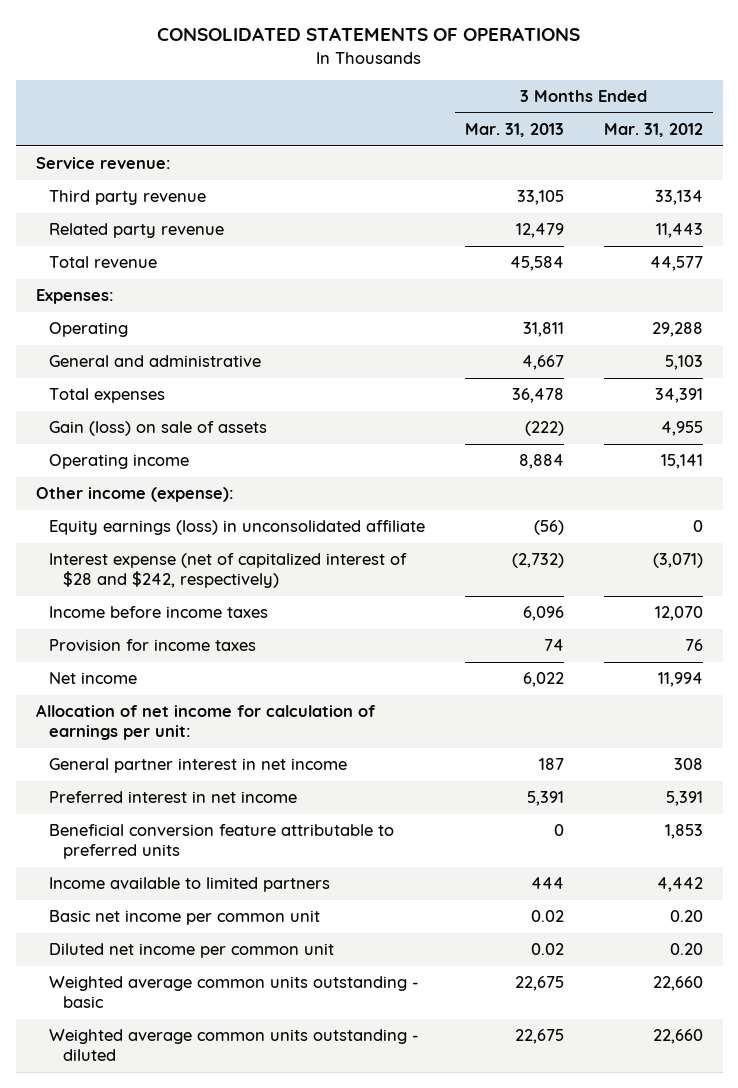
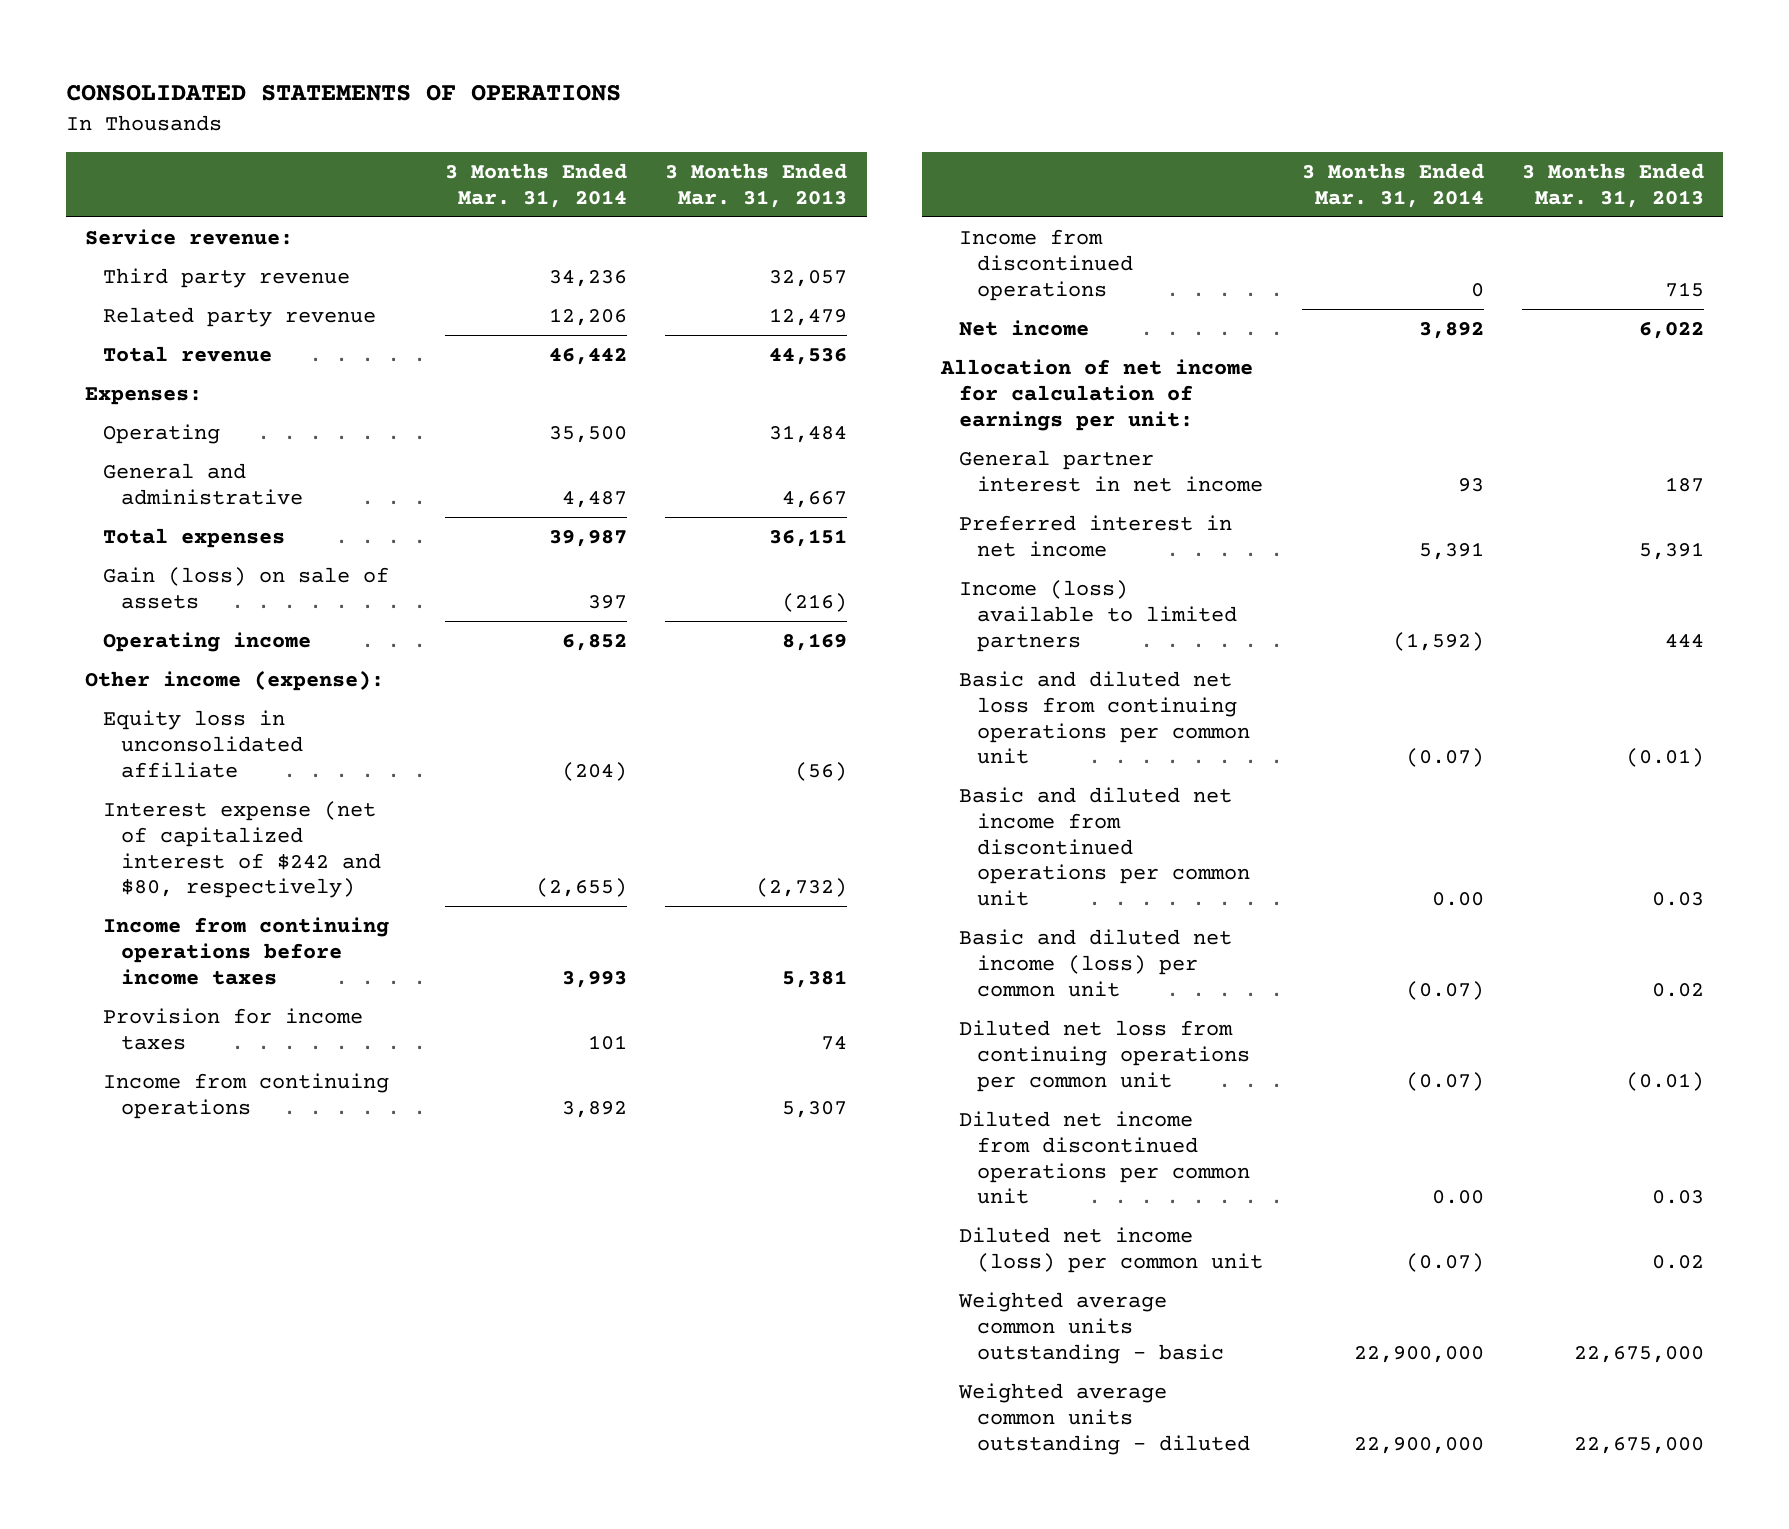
- | 3 Months Ended Mar. 31, 2013 | 3 Months Ended Mar. 31, 2012
+ | 3 Months Ended Mar. 31, 2014 | 3 Months Ended Mar. 31, 2013
- Third party revenue | 33,105 | 33,134
+ Third party revenue | 34,236 | 32,057
- Total revenue | 45,584 | 44,577
+ Total revenue | 46,442 | 44,536
- Operating | 31,811 | 29,288
+ Operating | 35,500 | 31,484
- Total expenses | 36,478 | 34,391
- Gain (loss) on sale of assets | (222) | 4,955
- Operating income | 8,884 | 15,141
+ Total expenses | 39,987 | 36,151
+ Gain (loss) on sale of assets | 397 | (216)
+ Operating income | 6,852 | 8,169
- Equity earnings (loss) in unconsolidated affiliate | (56) | 0
- Interest expense (net of capitalized interest of $28 and $242, respectively) | (2,732) | (3,071)
- Income before income taxes | 6,096 | 12,070
+ Equity loss in unconsolidated affiliate | (204) | (56)
+ Interest expense (net of capitalized interest of $242 and $80, respectively) | (2,655) | (2,732)
+ Income from continuing operations before income taxes | 3,993 | 5,381
+ Income from continuing operations | 3,892 | 5,307
+ Income from discontinued operations | 0 | 715
- Beneficial conversion feature attributable to preferred units | 0 | 1,853
- Income available to limited partners | 444 | 4,442
- Basic net income per common unit | 0.02 | 0.20
- Diluted net income per common unit | 0.02 | 0.20
- Weighted average common units outstanding - basic | 22,675 | 22,660
- Weighted average common units outstanding - diluted | 22,675 | 22,660
+ Income (loss) available to limited partners | (1,592) | 444
+ Basic and diluted net loss from continuing operations per common unit | (0.07) | (0.01)
+ Basic and diluted net income from discontinued operations per common unit | 0.00 | 0.03
+ Basic and diluted net income (loss) per common unit | (0.07) | 0.02
+ Diluted net loss from continuing operations per common unit | (0.07) | (0.01)
+ Diluted net income from discontinued operations per common unit | 0.00 | 0.03
+ Diluted net income (loss) per common unit | (0.07) | 0.02
+ Weighted average common units outstanding - basic | 22,900,000 | 22,675,000
+ Weighted average common units outstanding - diluted | 22,900,000 | 22,675,000

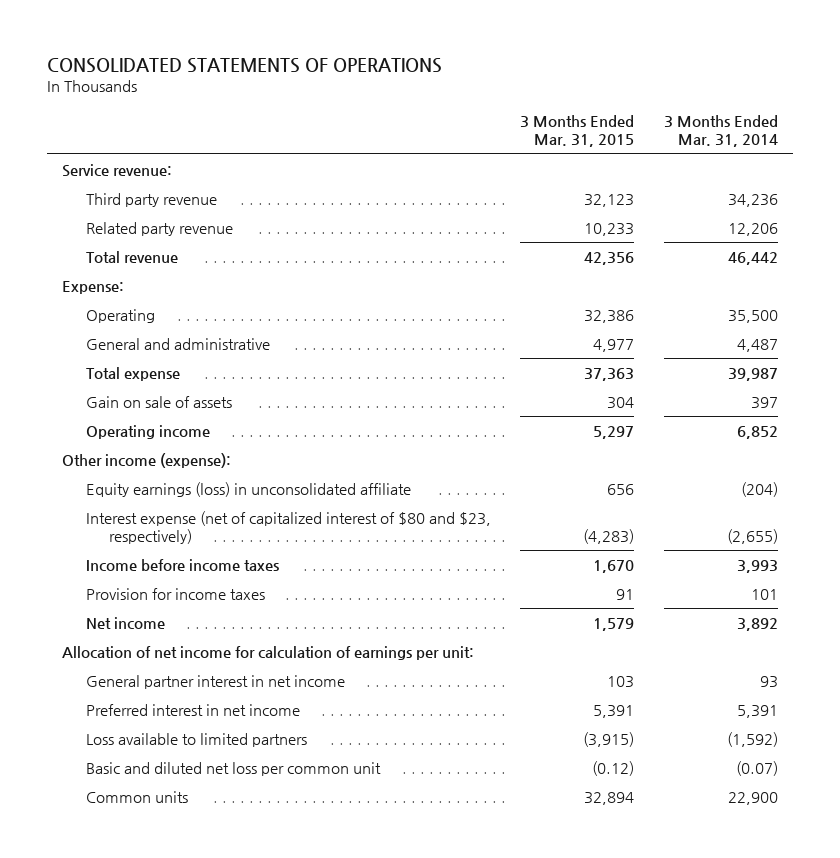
- | 3 Months Ended Mar. 31, 2014 | 3 Months Ended Mar. 31, 2013
+ | 3 Months Ended Mar. 31, 2015 | 3 Months Ended Mar. 31, 2014
- Expenses:
+ Expense:
- Total expenses | 39,987 | 36,151
- Gain (loss) on sale of assets | 397 | (216)
+ Total expense | 37,363 | 39,987
+ Gain on sale of assets | 304 | 397
- Equity loss in unconsolidated affiliate | (204) | (56)
- Interest expense (net of capitalized interest of $242 and $80, respectively) | (2,655) | (2,732)
- Income from continuing operations before income taxes | 3,993 | 5,381
+ Equity earnings (loss) in unconsolidated affiliate | 656 | (204)
+ Interest expense (net of capitalized interest of $80 and $23, respectively) | (4,283) | (2,655)
+ Income before income taxes | 1,670 | 3,993
- Income from continuing operations | 3,892 | 5,307
- Income from discontinued operations | 0 | 715
- Income (loss) available to limited partners | (1,592) | 444
- Basic and diluted net loss from continuing operations per common unit | (0.07) | (0.01)
- Basic and diluted net income from discontinued operations per common unit | 0.00 | 0.03
- Basic and diluted net income (loss) per common unit | (0.07) | 0.02
- Diluted net loss from continuing operations per common unit | (0.07) | (0.01)
- Diluted net income from discontinued operations per common unit | 0.00 | 0.03
- Diluted net income (loss) per common unit | (0.07) | 0.02
- Weighted average common units outstanding - basic | 22,900,000 | 22,675,000
- Weighted average common units outstanding - diluted | 22,900,000 | 22,675,000
+ Loss available to limited partners | (3,915) | (1,592)
+ Basic and diluted net loss per common unit | (0.12) | (0.07)
+ Common units | 32,894 | 22,900

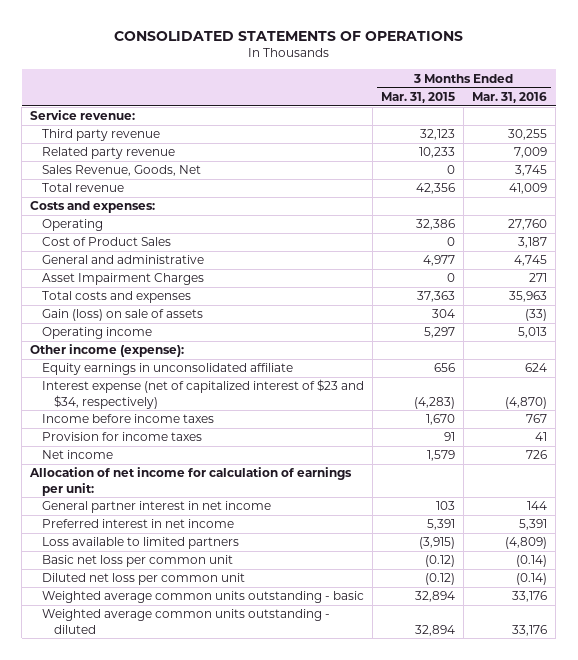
- | 3 Months Ended Mar. 31, 2015 | 3 Months Ended Mar. 31, 2014
+ | 3 Months Ended Mar. 31, 2015 | 3 Months Ended Mar. 31, 2016
+ Sales Revenue, Goods, Net | 0 | 3,745
- Expense:
+ Costs and expenses:
+ Cost of Product Sales | 0 | 3,187
- Total expense | 37,363 | 39,987
- Gain on sale of assets | 304 | 397
+ Asset Impairment Charges | 0 | 271
+ Total costs and expenses | 37,363 | 35,963
+ Gain (loss) on sale of assets | 304 | (33)
- Equity earnings (loss) in unconsolidated affiliate | 656 | (204)
- Interest expense (net of capitalized interest of $80 and $23, respectively) | (4,283) | (2,655)
+ Equity earnings in unconsolidated affiliate | 656 | 624
+ Interest expense (net of capitalized interest of $23 and $34, respectively) | (4,283) | (4,870)
- Basic and diluted net loss per common unit | (0.12) | (0.07)
- Common units | 32,894 | 22,900
+ Basic net loss per common unit | (0.12) | (0.14)
+ Diluted net loss per common unit | (0.12) | (0.14)
+ Weighted average common units outstanding - basic | 32,894 | 33,176
+ Weighted average common units outstanding - diluted | 32,894 | 33,176

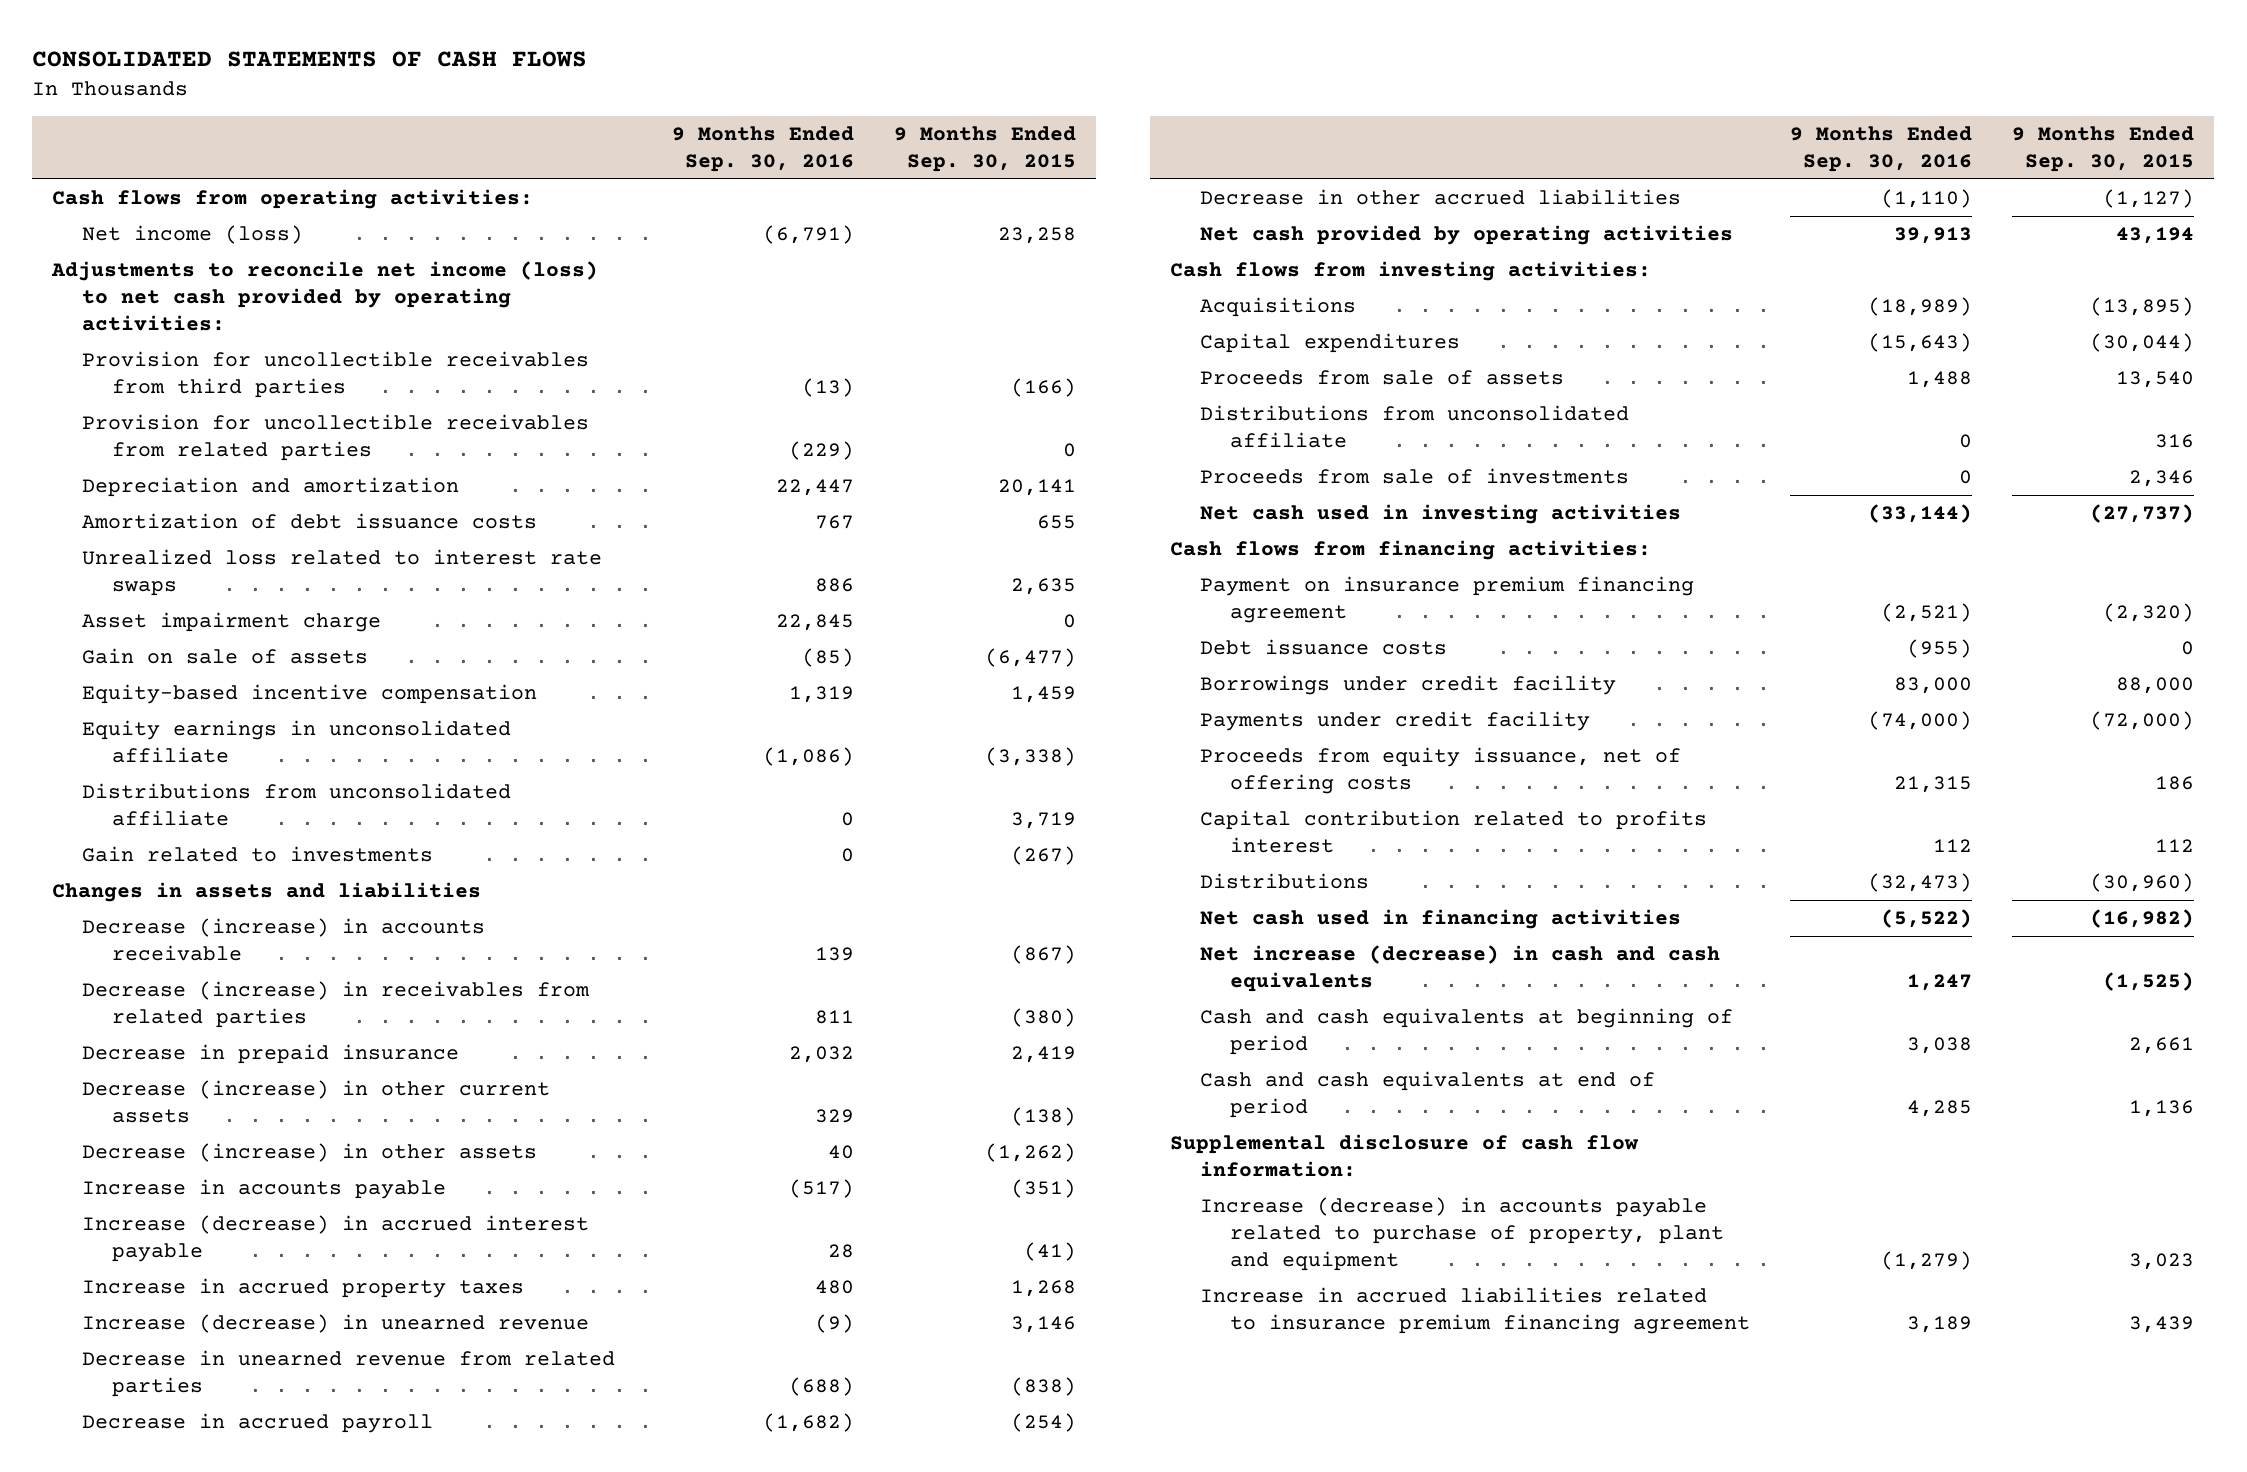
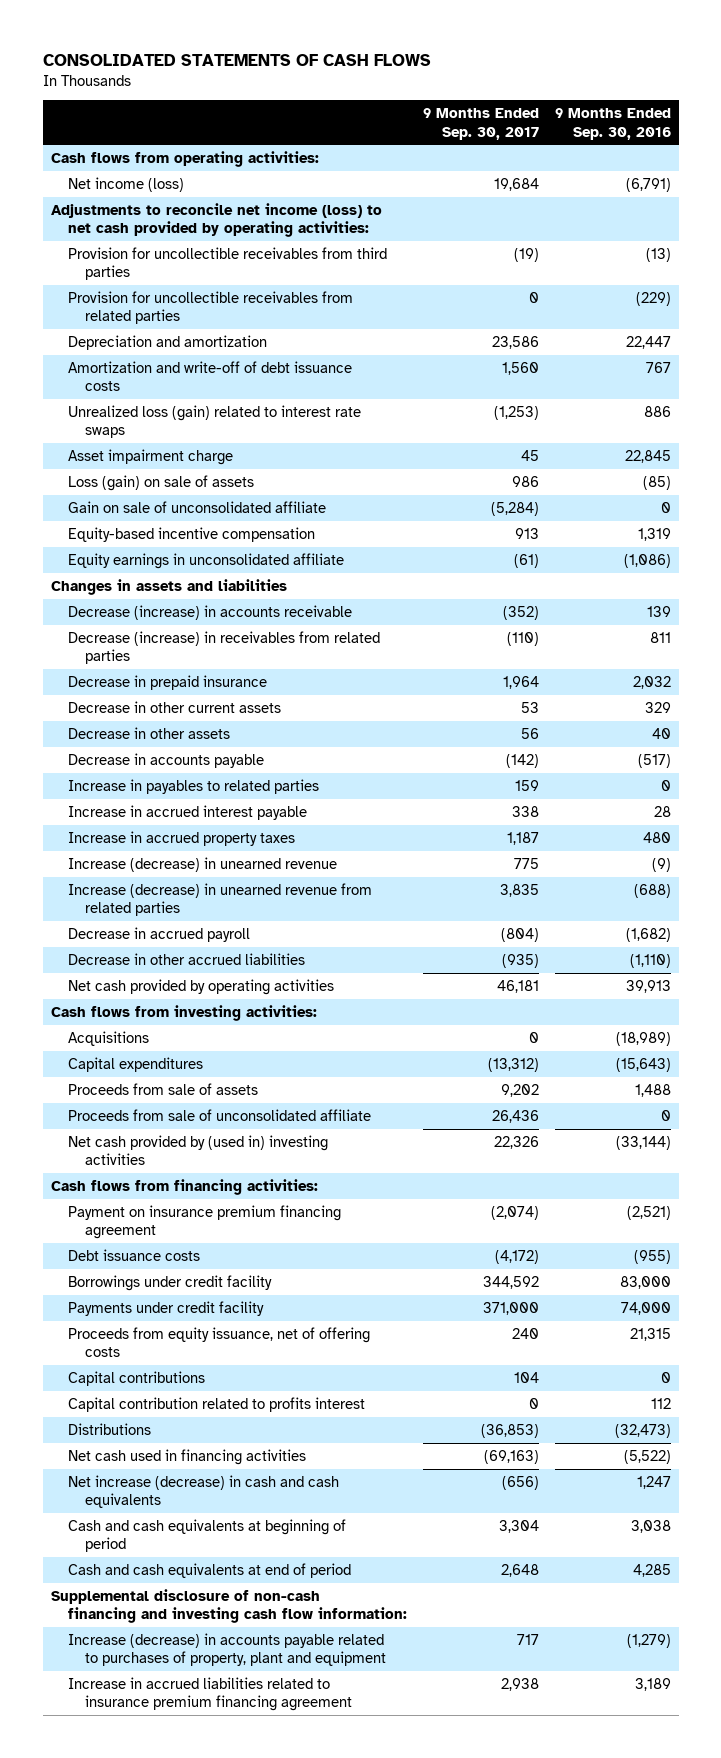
- | 9 Months Ended Sep. 30, 2016 | 9 Months Ended Sep. 30, 2015
+ | 9 Months Ended Sep. 30, 2017 | 9 Months Ended Sep. 30, 2016
- Amortization of debt issuance costs | 767 | 655
- Unrealized loss related to interest rate swaps | 886 | 2,635
+ Amortization and write-off of debt issuance costs | 1,560 | 767
+ Unrealized loss (gain) related to interest rate swaps | (1,253) | 886
- Gain on sale of assets | (85) | (6,477)
+ Loss (gain) on sale of assets | 986 | (85)
+ Gain on sale of unconsolidated affiliate | (5,284) | 0
- Distributions from unconsolidated affiliate | 0 | 3,719
- Gain related to investments | 0 | (267)
- Decrease (increase) in other current assets | 329 | (138)
- Decrease (increase) in other assets | 40 | (1,262)
- Increase in accounts payable | (517) | (351)
- Increase (decrease) in accrued interest payable | 28 | (41)
+ Decrease in other current assets | 53 | 329
+ Decrease in other assets | 56 | 40
+ Decrease in accounts payable | (142) | (517)
+ Increase in payables to related parties | 159 | 0
+ Increase in accrued interest payable | 338 | 28
- Decrease in unearned revenue from related parties | (688) | (838)
+ Increase (decrease) in unearned revenue from related parties | 3,835 | (688)
- Distributions from unconsolidated affiliate | 0 | 316
- Proceeds from sale of investments | 0 | 2,346
- Net cash used in investing activities | (33,144) | (27,737)
+ Proceeds from sale of unconsolidated affiliate | 26,436 | 0
+ Net cash provided by (used in) investing activities | 22,326 | (33,144)
- Payments under credit facility | (74,000) | (72,000)
+ Payments under credit facility | 371,000 | 74,000
+ Capital contributions | 104 | 0
- Supplemental disclosure of cash flow information:
- Increase (decrease) in accounts payable related to purchase of property, plant and equipment | (1,279) | 3,023
+ Supplemental disclosure of non-cash financing and investing cash flow information:
+ Increase (decrease) in accounts payable related to purchases of property, plant and equipment | 717 | (1,279)

